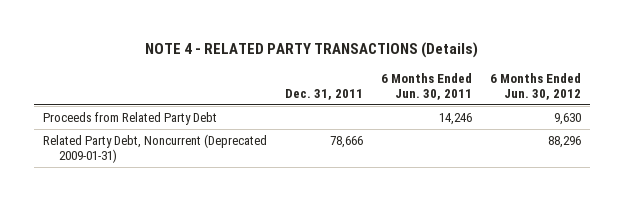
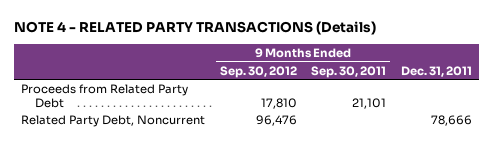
- | Dec. 31, 2011 | 6 Months Ended Jun. 30, 2011 | 6 Months Ended Jun. 30, 2012
+ | 9 Months Ended Sep. 30, 2012 | 9 Months Ended Sep. 30, 2011 | Dec. 31, 2011
- Related Party Debt, Noncurrent (Deprecated 2009-01-31) | 78,666 | | 88,296
+ Related Party Debt, Noncurrent | 96,476 | | 78,666

